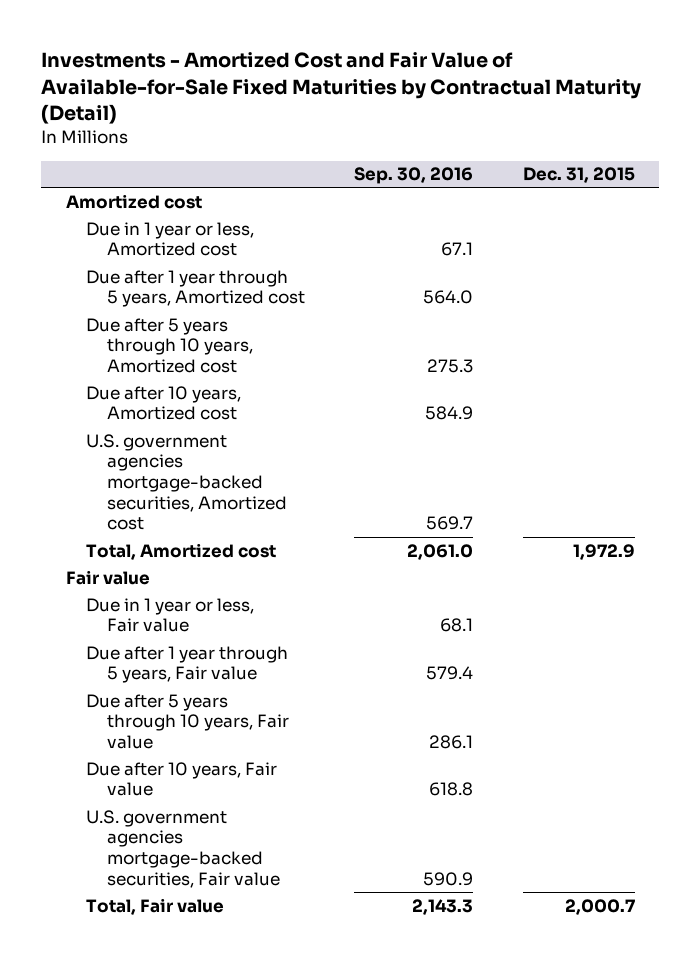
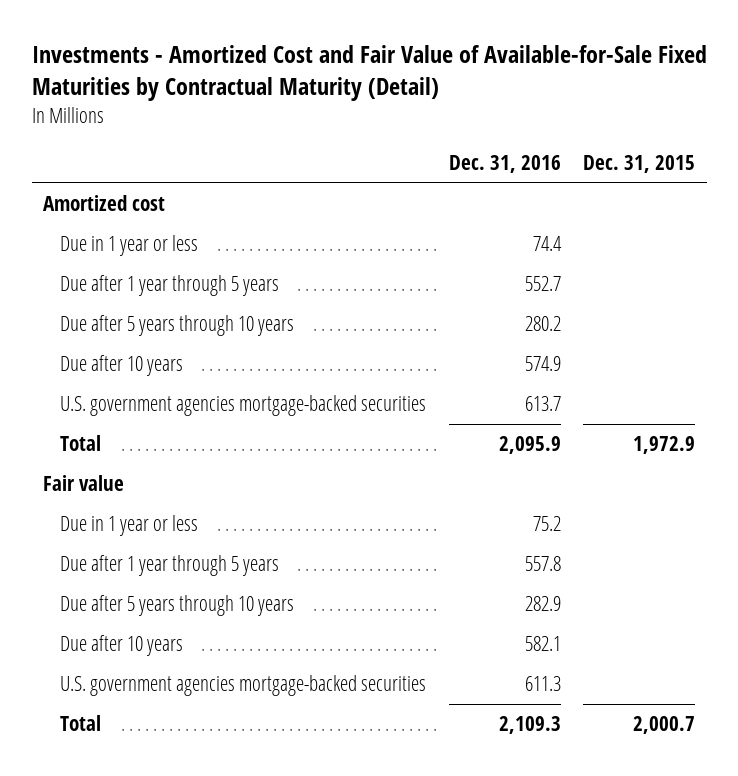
- | Sep. 30, 2016 | Dec. 31, 2015
+ | Dec. 31, 2016 | Dec. 31, 2015
- Due in 1 year or less, Amortized cost | 67.1 |
- Due after 1 year through 5 years, Amortized cost | 564.0 |
- Due after 5 years through 10 years, Amortized cost | 275.3 |
- Due after 10 years, Amortized cost | 584.9 |
- U.S. government agencies mortgage-backed securities, Amortized cost | 569.7 |
- Total, Amortized cost | 2,061.0 | 1,972.9
+ Due in 1 year or less | 74.4 |
+ Due after 1 year through 5 years | 552.7 |
+ Due after 5 years through 10 years | 280.2 |
+ Due after 10 years | 574.9 |
+ U.S. government agencies mortgage-backed securities | 613.7 |
+ Total | 2,095.9 | 1,972.9
- Due in 1 year or less, Fair value | 68.1 |
- Due after 1 year through 5 years, Fair value | 579.4 |
- Due after 5 years through 10 years, Fair value | 286.1 |
- Due after 10 years, Fair value | 618.8 |
- U.S. government agencies mortgage-backed securities, Fair value | 590.9 |
- Total, Fair value | 2,143.3 | 2,000.7
+ Due in 1 year or less | 75.2 |
+ Due after 1 year through 5 years | 557.8 |
+ Due after 5 years through 10 years | 282.9 |
+ Due after 10 years | 582.1 |
+ U.S. government agencies mortgage-backed securities | 611.3 |
+ Total | 2,109.3 | 2,000.7

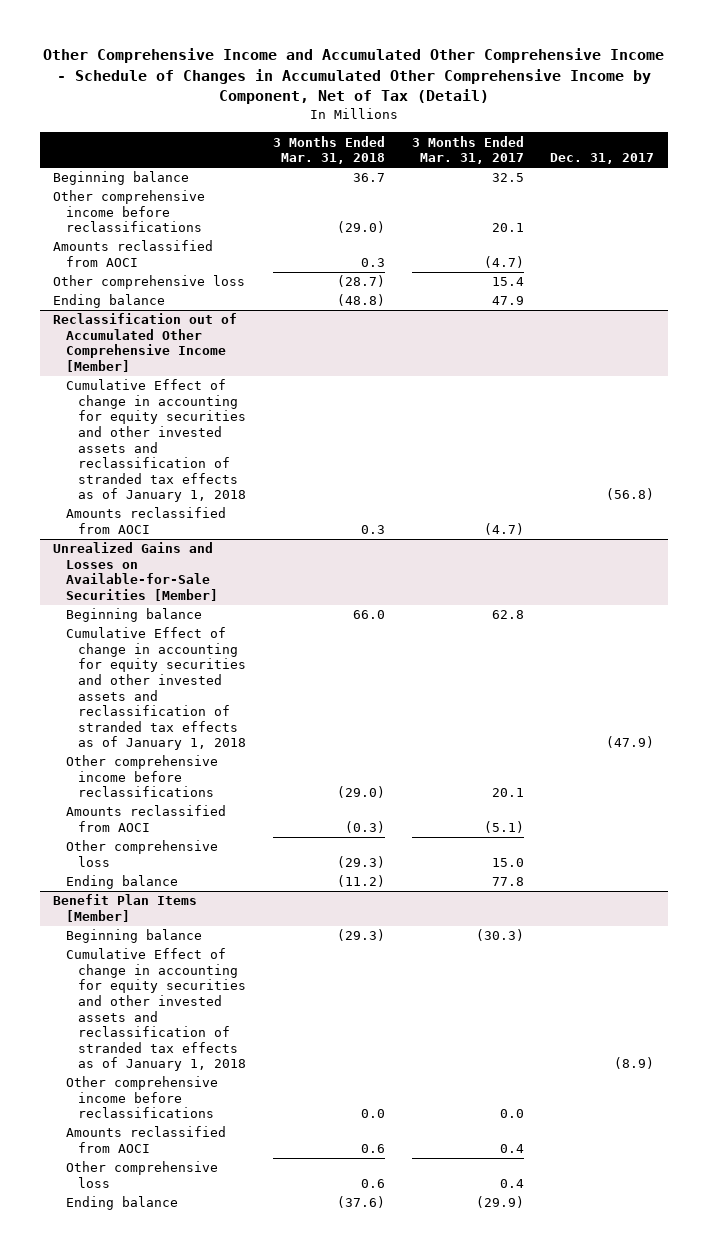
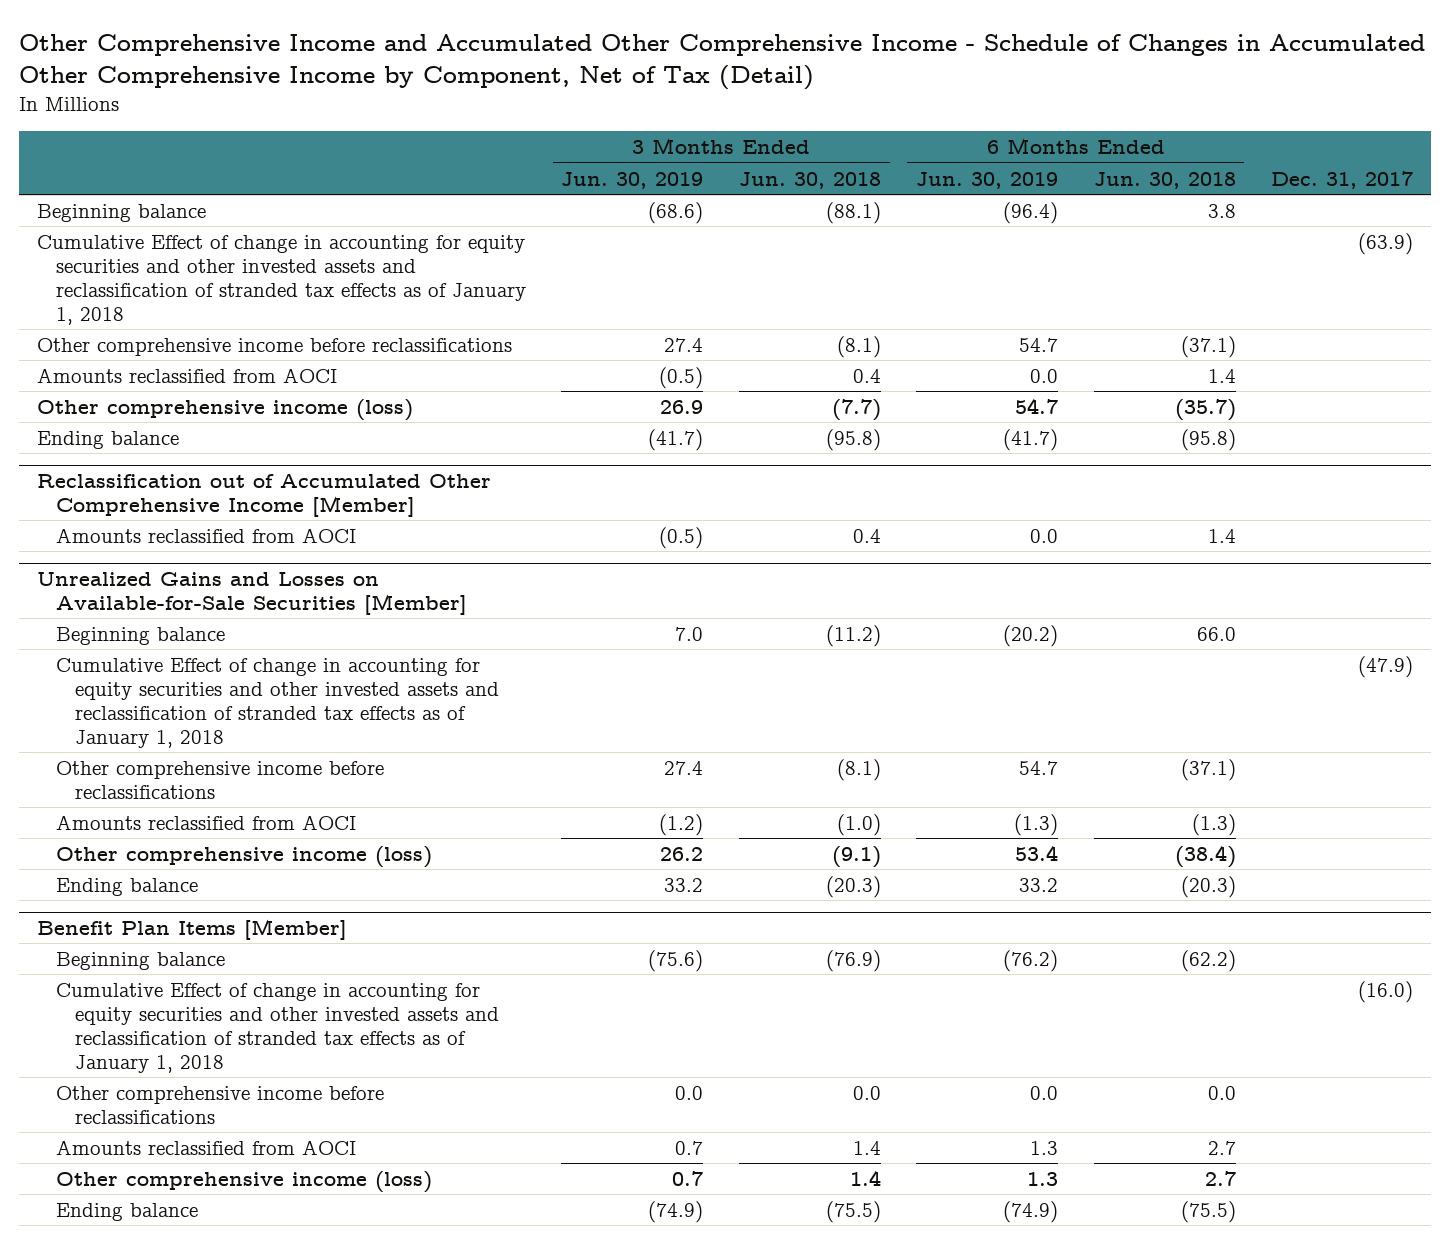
- | 3 Months Ended Mar. 31, 2018 | 3 Months Ended Mar. 31, 2017 | Dec. 31, 2017
+ | 3 Months Ended Jun. 30, 2019 | 3 Months Ended Jun. 30, 2018 | 6 Months Ended Jun. 30, 2019 | 6 Months Ended Jun. 30, 2018 | Dec. 31, 2017
+ Cumulative Effect of change in accounting for equity securities and other invested assets and reclassification of stranded tax effects as of January 1, 2018 | | | | | (63.9)
- Other comprehensive loss | (28.7) | 15.4 |
+ Other comprehensive income (loss) | 26.9 | (7.7) | 54.7 | (35.7) |
@ Reclassification out of Accumulated Other Comprehensive Income [Member]
- Cumulative Effect of change in accounting for equity securities and other invested assets and reclassification of stranded tax effects as of January 1, 2018 | | | (56.8)
@ Unrealized Gains and Losses on Available-for-Sale Securities [Member]
- Other comprehensive loss | (29.3) | 15.0 |
+ Other comprehensive income (loss) | 26.2 | (9.1) | 53.4 | (38.4) |
@ Benefit Plan Items [Member]
- Cumulative Effect of change in accounting for equity securities and other invested assets and reclassification of stranded tax effects as of January 1, 2018 | | | (8.9)
+ Cumulative Effect of change in accounting for equity securities and other invested assets and reclassification of stranded tax effects as of January 1, 2018 | | | | | (16.0)
- Other comprehensive loss | 0.6 | 0.4 |
+ Other comprehensive income (loss) | 0.7 | 1.4 | 1.3 | 2.7 |

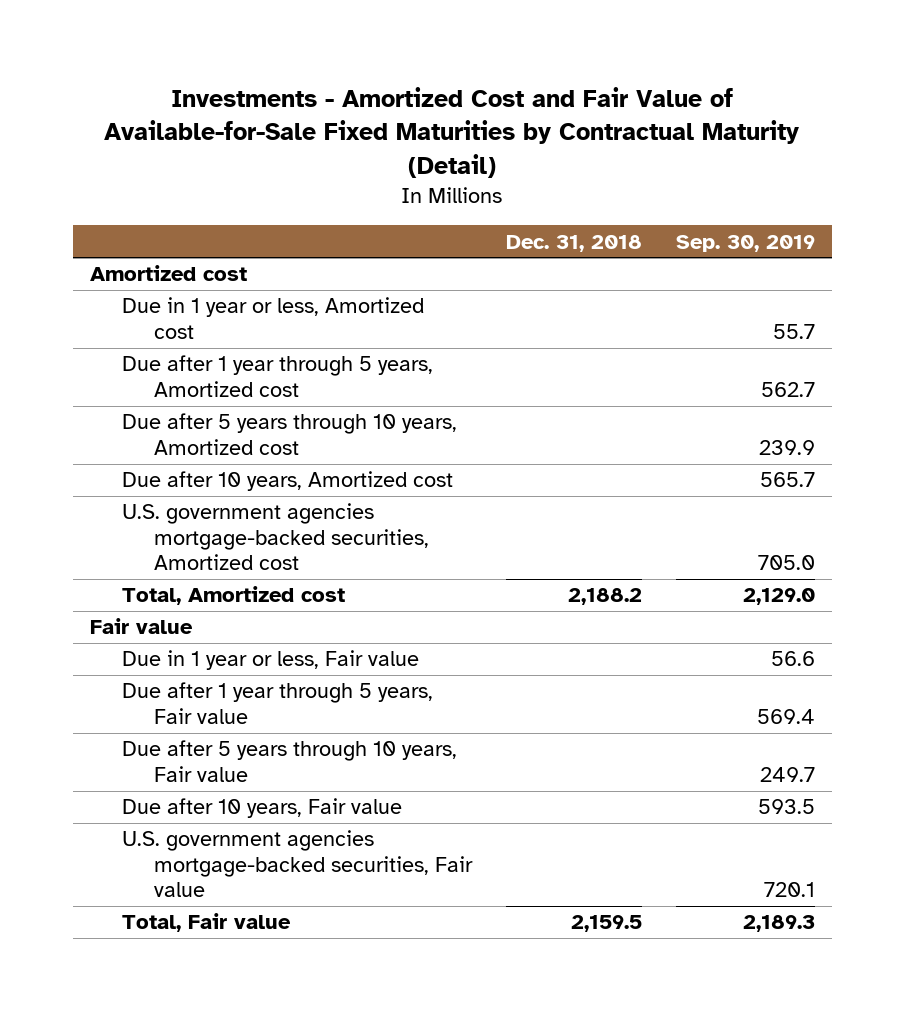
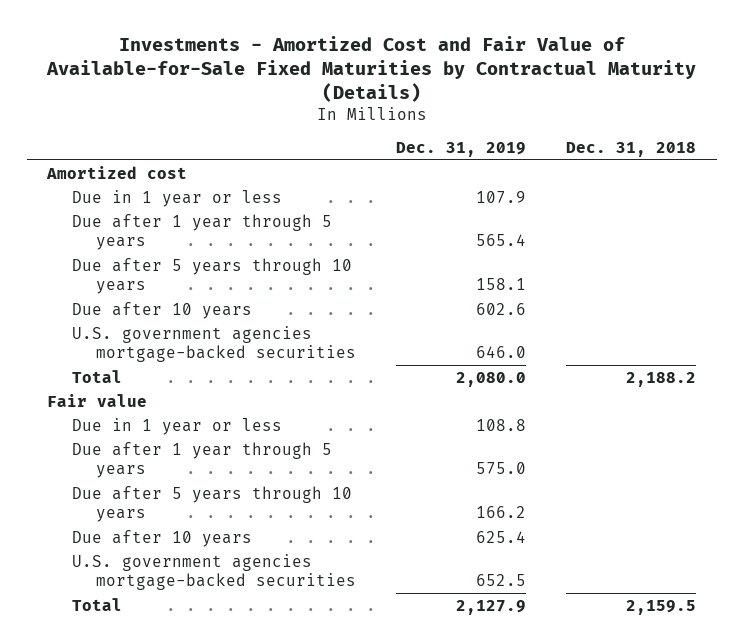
- Investments - Amortized Cost and Fair Value of Available-for-Sale Fixed Maturities by Contractual Maturity (Detail)
+ Investments - Amortized Cost and Fair Value of Available-for-Sale Fixed Maturities by Contractual Maturity (Details)
- | Dec. 31, 2018 | Sep. 30, 2019
+ | Dec. 31, 2019 | Dec. 31, 2018
- Due in 1 year or less, Amortized cost | | 55.7
- Due after 1 year through 5 years, Amortized cost | | 562.7
- Due after 5 years through 10 years, Amortized cost | | 239.9
- Due after 10 years, Amortized cost | | 565.7
- U.S. government agencies mortgage-backed securities, Amortized cost | | 705.0
- Total, Amortized cost | 2,188.2 | 2,129.0
+ Due in 1 year or less | 107.9 |
+ Due after 1 year through 5 years | 565.4 |
+ Due after 5 years through 10 years | 158.1 |
+ Due after 10 years | 602.6 |
+ U.S. government agencies mortgage-backed securities | 646.0 |
+ Total | 2,080.0 | 2,188.2
- Due in 1 year or less, Fair value | | 56.6
- Due after 1 year through 5 years, Fair value | | 569.4
- Due after 5 years through 10 years, Fair value | | 249.7
- Due after 10 years, Fair value | | 593.5
- U.S. government agencies mortgage-backed securities, Fair value | | 720.1
- Total, Fair value | 2,159.5 | 2,189.3
+ Due in 1 year or less | 108.8 |
+ Due after 1 year through 5 years | 575.0 |
+ Due after 5 years through 10 years | 166.2 |
+ Due after 10 years | 625.4 |
+ U.S. government agencies mortgage-backed securities | 652.5 |
+ Total | 2,127.9 | 2,159.5

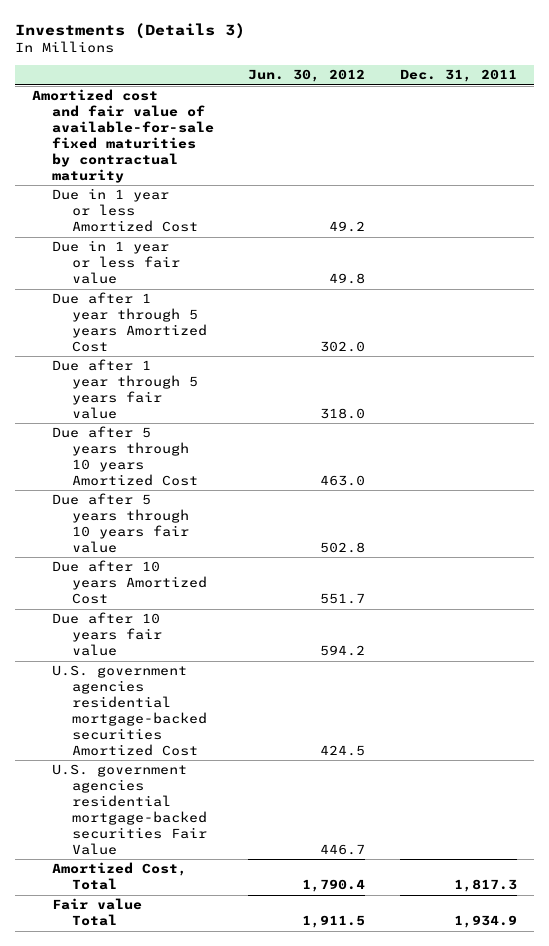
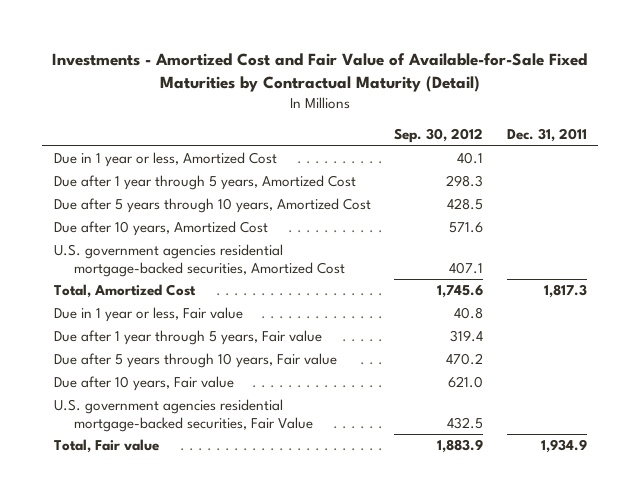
- Investments (Details 3)
+ Investments - Amortized Cost and Fair Value of Available-for-Sale Fixed Maturities by Contractual Maturity (Detail)
- | Jun. 30, 2012 | Dec. 31, 2011
+ | Sep. 30, 2012 | Dec. 31, 2011
- Amortized cost and fair value of available-for-sale fixed maturities by contractual maturity
- Due in 1 year or less Amortized Cost | 49.2 |
- Due in 1 year or less fair value | 49.8 |
- Due after 1 year through 5 years Amortized Cost | 302.0 |
- Due after 1 year through 5 years fair value | 318.0 |
- Due after 5 years through 10 years Amortized Cost | 463.0 |
- Due after 5 years through 10 years fair value | 502.8 |
- Due after 10 years Amortized Cost | 551.7 |
- Due after 10 years fair value | 594.2 |
- U.S. government agencies residential mortgage-backed securities Amortized Cost | 424.5 |
- U.S. government agencies residential mortgage-backed securities Fair Value | 446.7 |
- Amortized Cost, Total | 1,790.4 | 1,817.3
- Fair value Total | 1,911.5 | 1,934.9
+ Due in 1 year or less, Amortized Cost | 40.1 |
+ Due after 1 year through 5 years, Amortized Cost | 298.3 |
+ Due after 5 years through 10 years, Amortized Cost | 428.5 |
+ Due after 10 years, Amortized Cost | 571.6 |
+ U.S. government agencies residential mortgage-backed securities, Amortized Cost | 407.1 |
+ Total, Amortized Cost | 1,745.6 | 1,817.3
+ Due in 1 year or less, Fair value | 40.8 |
+ Due after 1 year through 5 years, Fair value | 319.4 |
+ Due after 5 years through 10 years, Fair value | 470.2 |
+ Due after 10 years, Fair value | 621.0 |
+ U.S. government agencies residential mortgage-backed securities, Fair Value | 432.5 |
+ Total, Fair value | 1,883.9 | 1,934.9

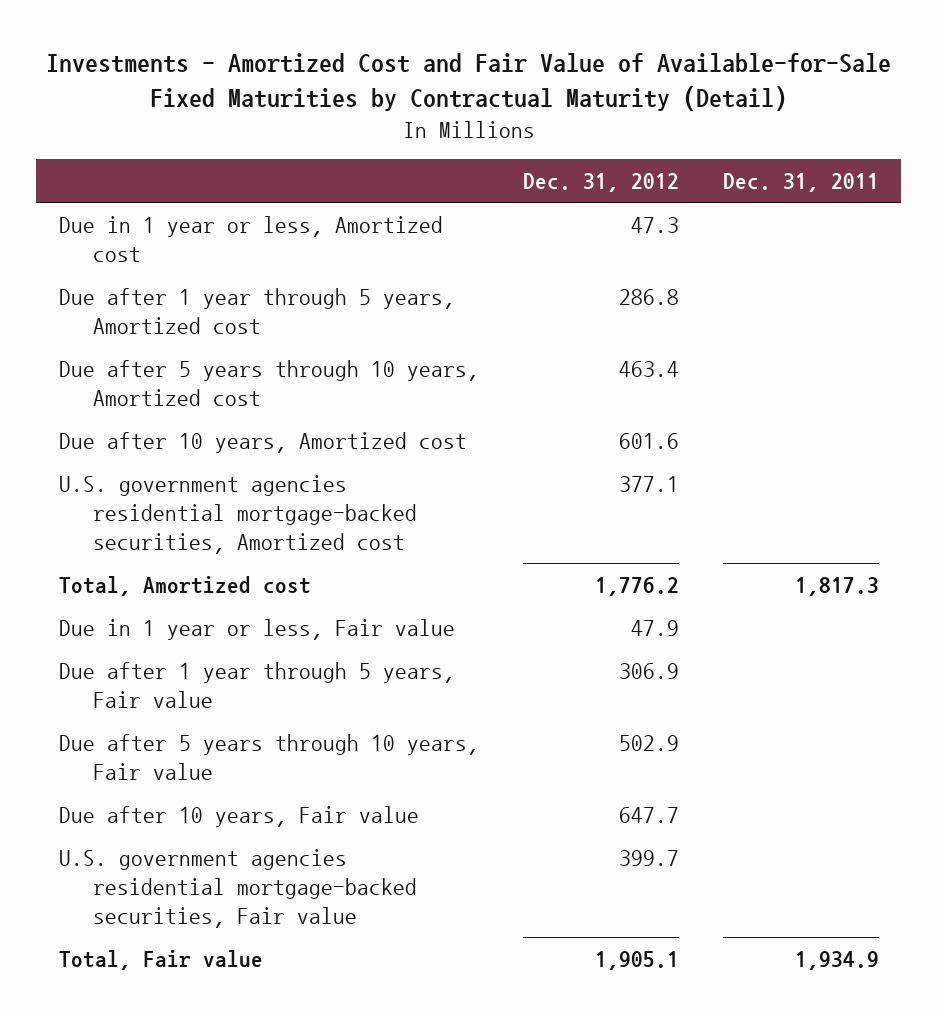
- | Sep. 30, 2012 | Dec. 31, 2011
+ | Dec. 31, 2012 | Dec. 31, 2011
- Due in 1 year or less, Amortized Cost | 40.1 |
- Due after 1 year through 5 years, Amortized Cost | 298.3 |
- Due after 5 years through 10 years, Amortized Cost | 428.5 |
- Due after 10 years, Amortized Cost | 571.6 |
- U.S. government agencies residential mortgage-backed securities, Amortized Cost | 407.1 |
- Total, Amortized Cost | 1,745.6 | 1,817.3
+ Due in 1 year or less, Amortized cost | 47.3 |
+ Due after 1 year through 5 years, Amortized cost | 286.8 |
+ Due after 5 years through 10 years, Amortized cost | 463.4 |
+ Due after 10 years, Amortized cost | 601.6 |
+ U.S. government agencies residential mortgage-backed securities, Amortized cost | 377.1 |
+ Total, Amortized cost | 1,776.2 | 1,817.3
- U.S. government agencies residential mortgage-backed securities, Fair Value | 432.5 |
+ U.S. government agencies residential mortgage-backed securities, Fair value | 399.7 |

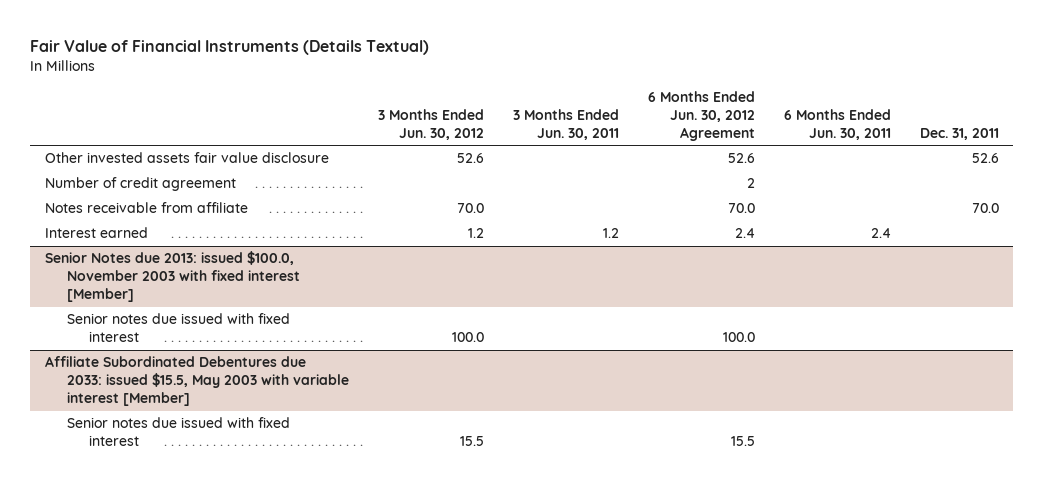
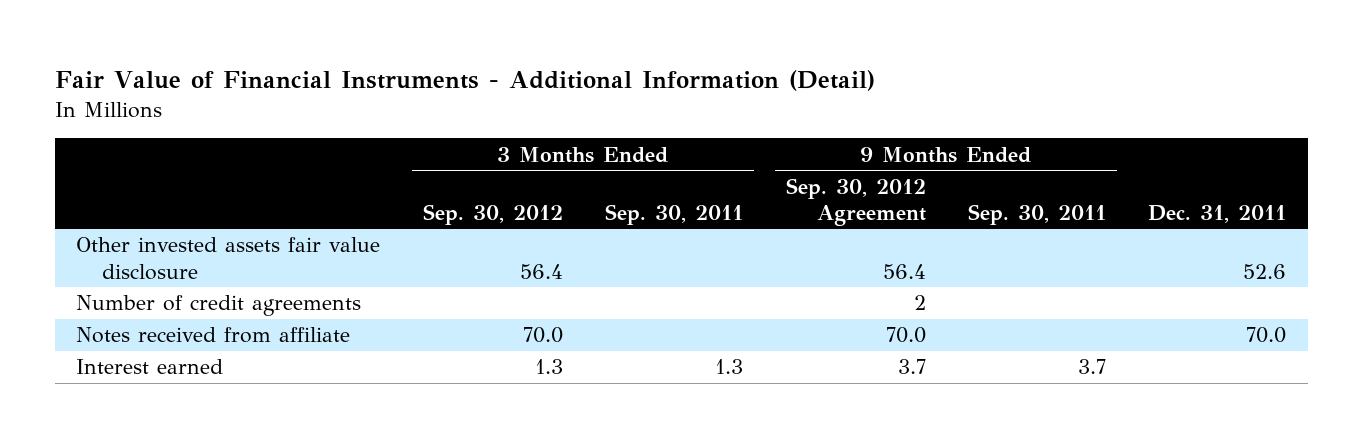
- Fair Value of Financial Instruments (Details Textual)
+ Fair Value of Financial Instruments - Additional Information (Detail)
- | 3 Months Ended Jun. 30, 2012 | 3 Months Ended Jun. 30, 2011 | 6 Months Ended Jun. 30, 2012 Agreement | 6 Months Ended Jun. 30, 2011 | Dec. 31, 2011
+ | 3 Months Ended Sep. 30, 2012 | 3 Months Ended Sep. 30, 2011 | 9 Months Ended Sep. 30, 2012 Agreement | 9 Months Ended Sep. 30, 2011 | Dec. 31, 2011
- Number of credit agreement | | | 2 | |
- Notes receivable from affiliate | 70.0 | | 70.0 | | 70.0
+ Number of credit agreements | | | 2 | |
+ Notes received from affiliate | 70.0 | | 70.0 | | 70.0
- Senior Notes due 2013: issued $100.0, November 2003 with fixed interest [Member]
- Senior notes due issued with fixed interest | 100.0 | | 100.0 | |
- Affiliate Subordinated Debentures due 2033: issued $15.5, May 2003 with variable interest [Member]
- Senior notes due issued with fixed interest | 15.5 | | 15.5 | |

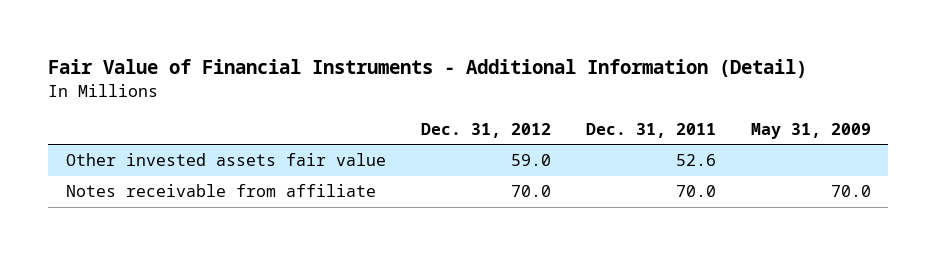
- | 3 Months Ended Sep. 30, 2012 | 3 Months Ended Sep. 30, 2011 | 9 Months Ended Sep. 30, 2012 Agreement | 9 Months Ended Sep. 30, 2011 | Dec. 31, 2011
+ | Dec. 31, 2012 | Dec. 31, 2011 | May 31, 2009
- Other invested assets fair value disclosure | 56.4 | | 56.4 | | 52.6
- Number of credit agreements | | | 2 | |
- Notes received from affiliate | 70.0 | | 70.0 | | 70.0
- Interest earned | 1.3 | 1.3 | 3.7 | 3.7 |
+ Other invested assets fair value | 59.0 | 52.6 |
+ Notes receivable from affiliate | 70.0 | 70.0 | 70.0

